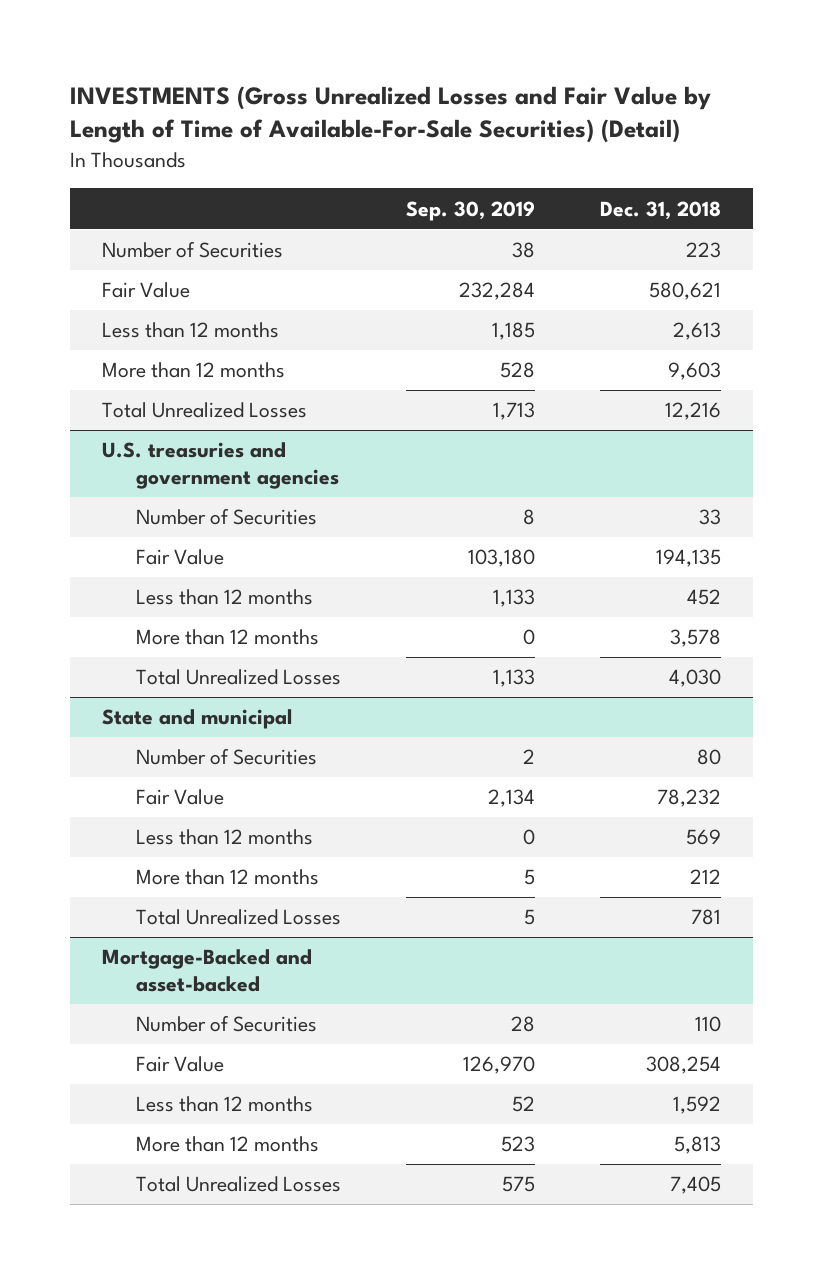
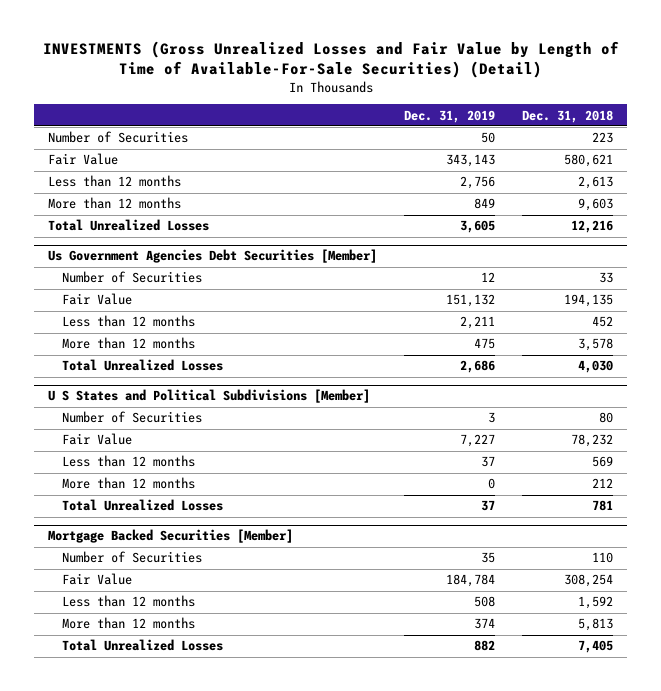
- | Sep. 30, 2019 | Dec. 31, 2018
+ | Dec. 31, 2019 | Dec. 31, 2018
- U.S. treasuries and government agencies
+ Us Government Agencies Debt Securities [Member]
- State and municipal
+ U S States and Political Subdivisions [Member]
- Mortgage-Backed and asset-backed
+ Mortgage Backed Securities [Member]

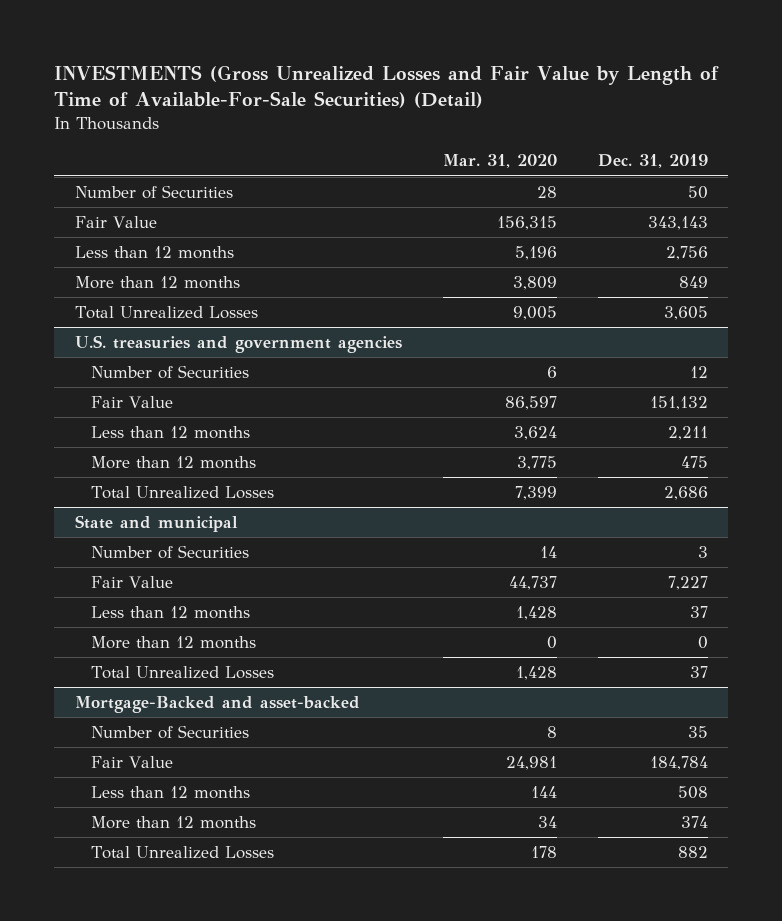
- | Dec. 31, 2019 | Dec. 31, 2018
+ | Mar. 31, 2020 | Dec. 31, 2019
- Us Government Agencies Debt Securities [Member]
+ U.S. treasuries and government agencies
- U S States and Political Subdivisions [Member]
+ State and municipal
- Mortgage Backed Securities [Member]
+ Mortgage-Backed and asset-backed

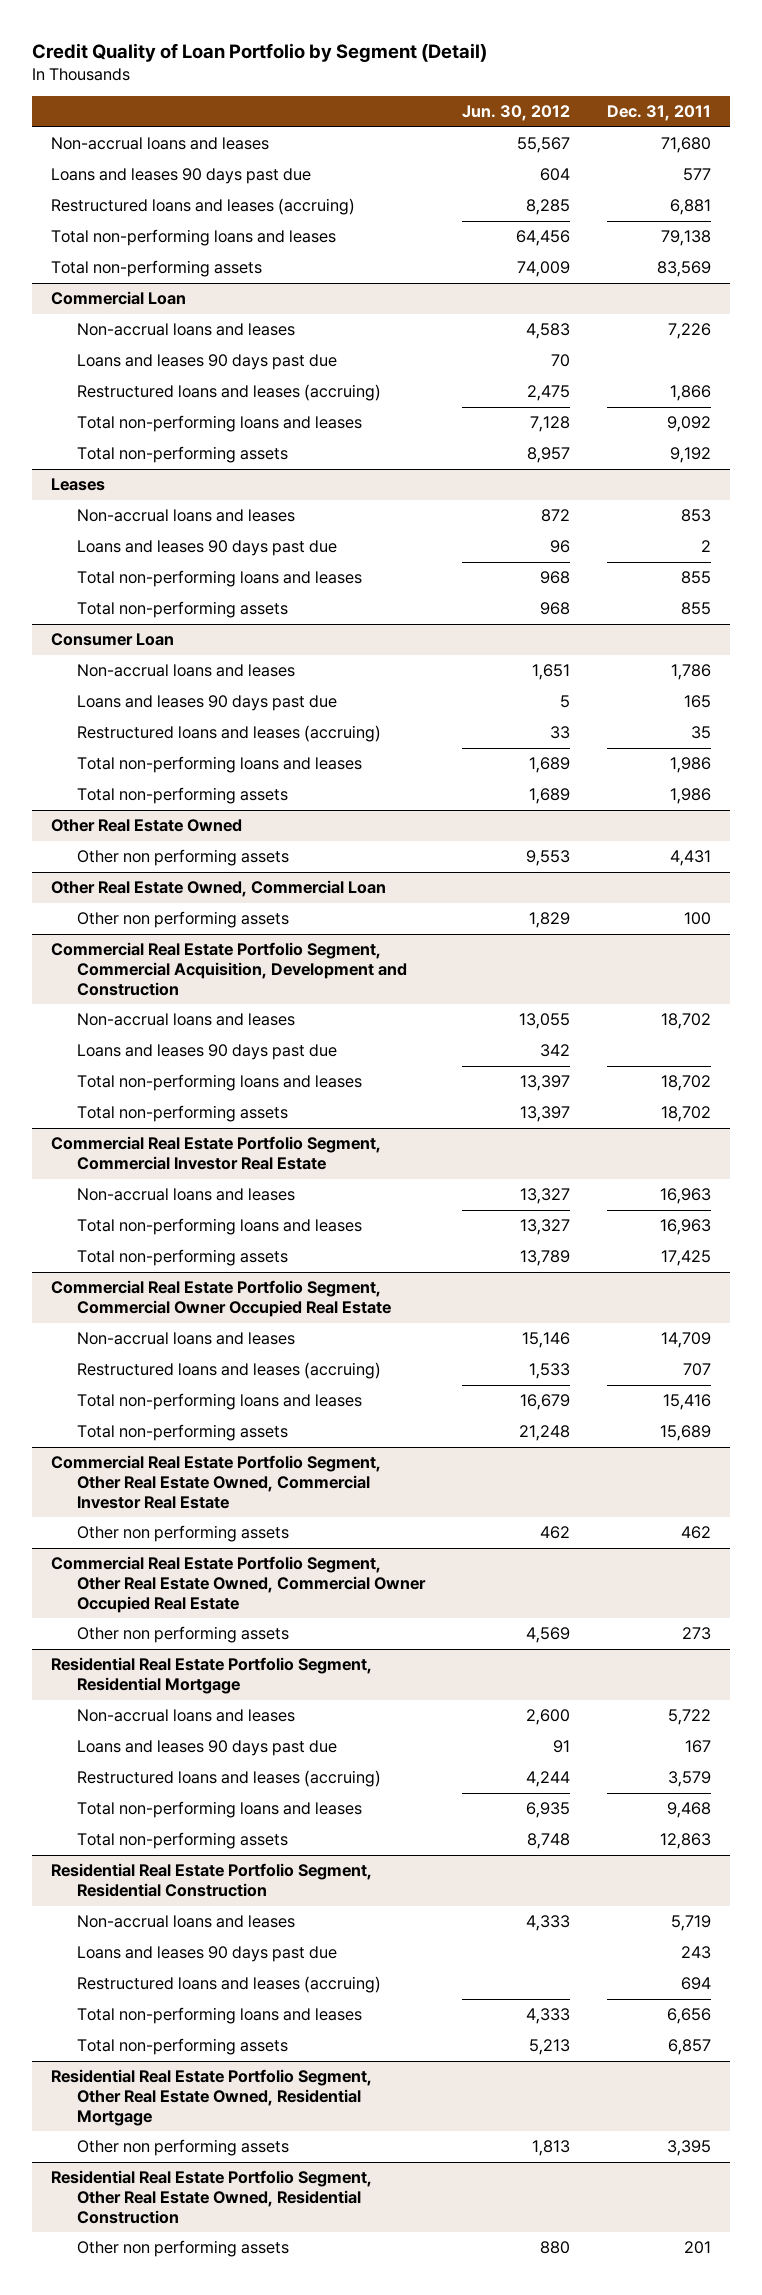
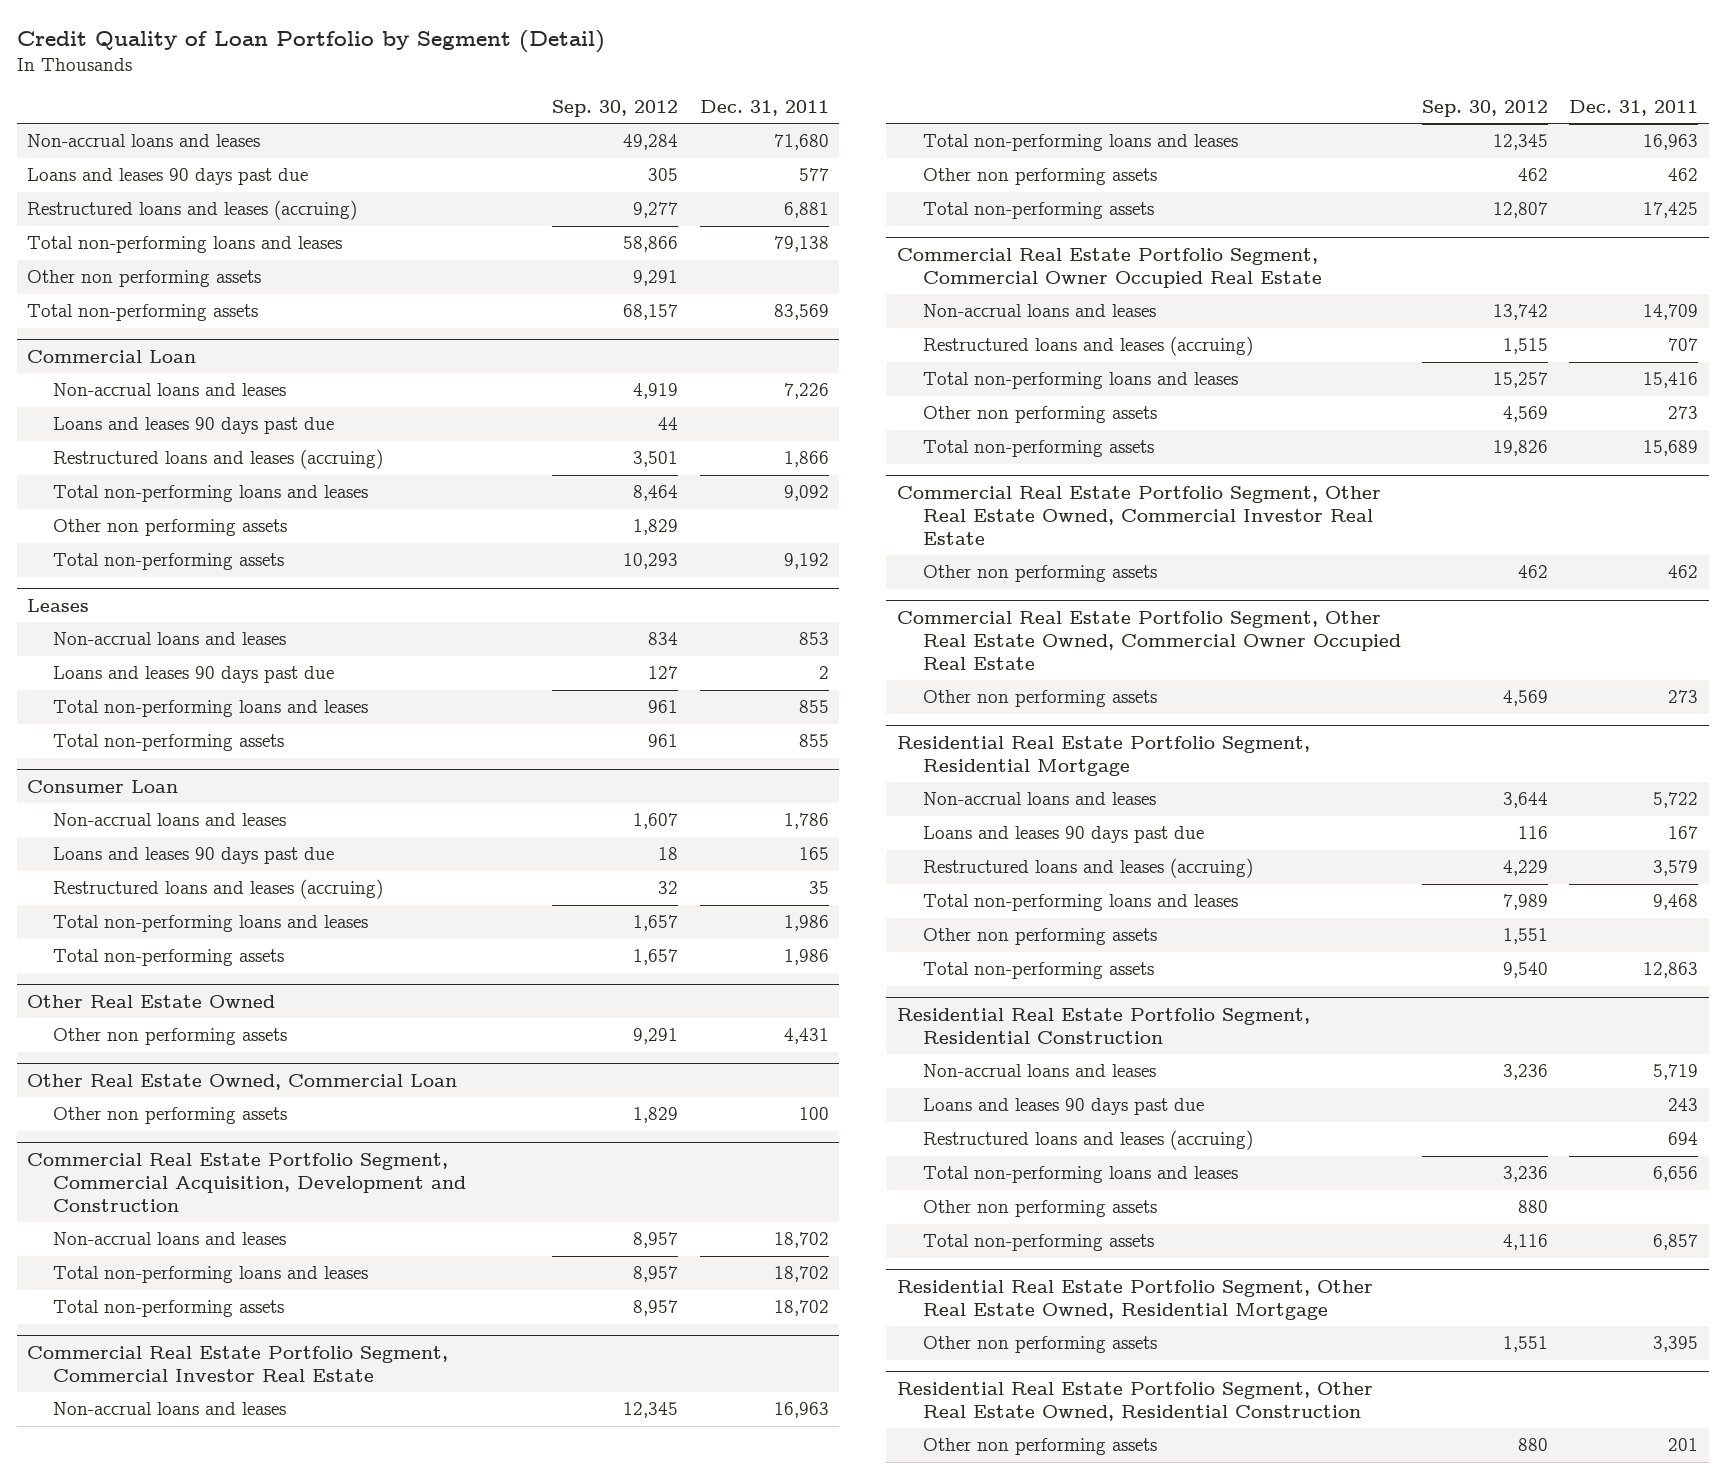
- | Jun. 30, 2012 | Dec. 31, 2011
+ | Sep. 30, 2012 | Dec. 31, 2011
+ Other non performing assets | 9,291 |
@ Commercial Loan
+ Other non performing assets | 1,829 |
@ Commercial Real Estate Portfolio Segment, Commercial Acquisition, Development and Construction
- Loans and leases 90 days past due | 342 |
@ Commercial Real Estate Portfolio Segment, Commercial Investor Real Estate
+ Other non performing assets | 462 | 462
@ Commercial Real Estate Portfolio Segment, Commercial Owner Occupied Real Estate
+ Other non performing assets | 4,569 | 273
@ Residential Real Estate Portfolio Segment, Residential Mortgage
+ Other non performing assets | 1,551 |
@ Residential Real Estate Portfolio Segment, Residential Construction
+ Other non performing assets | 880 |

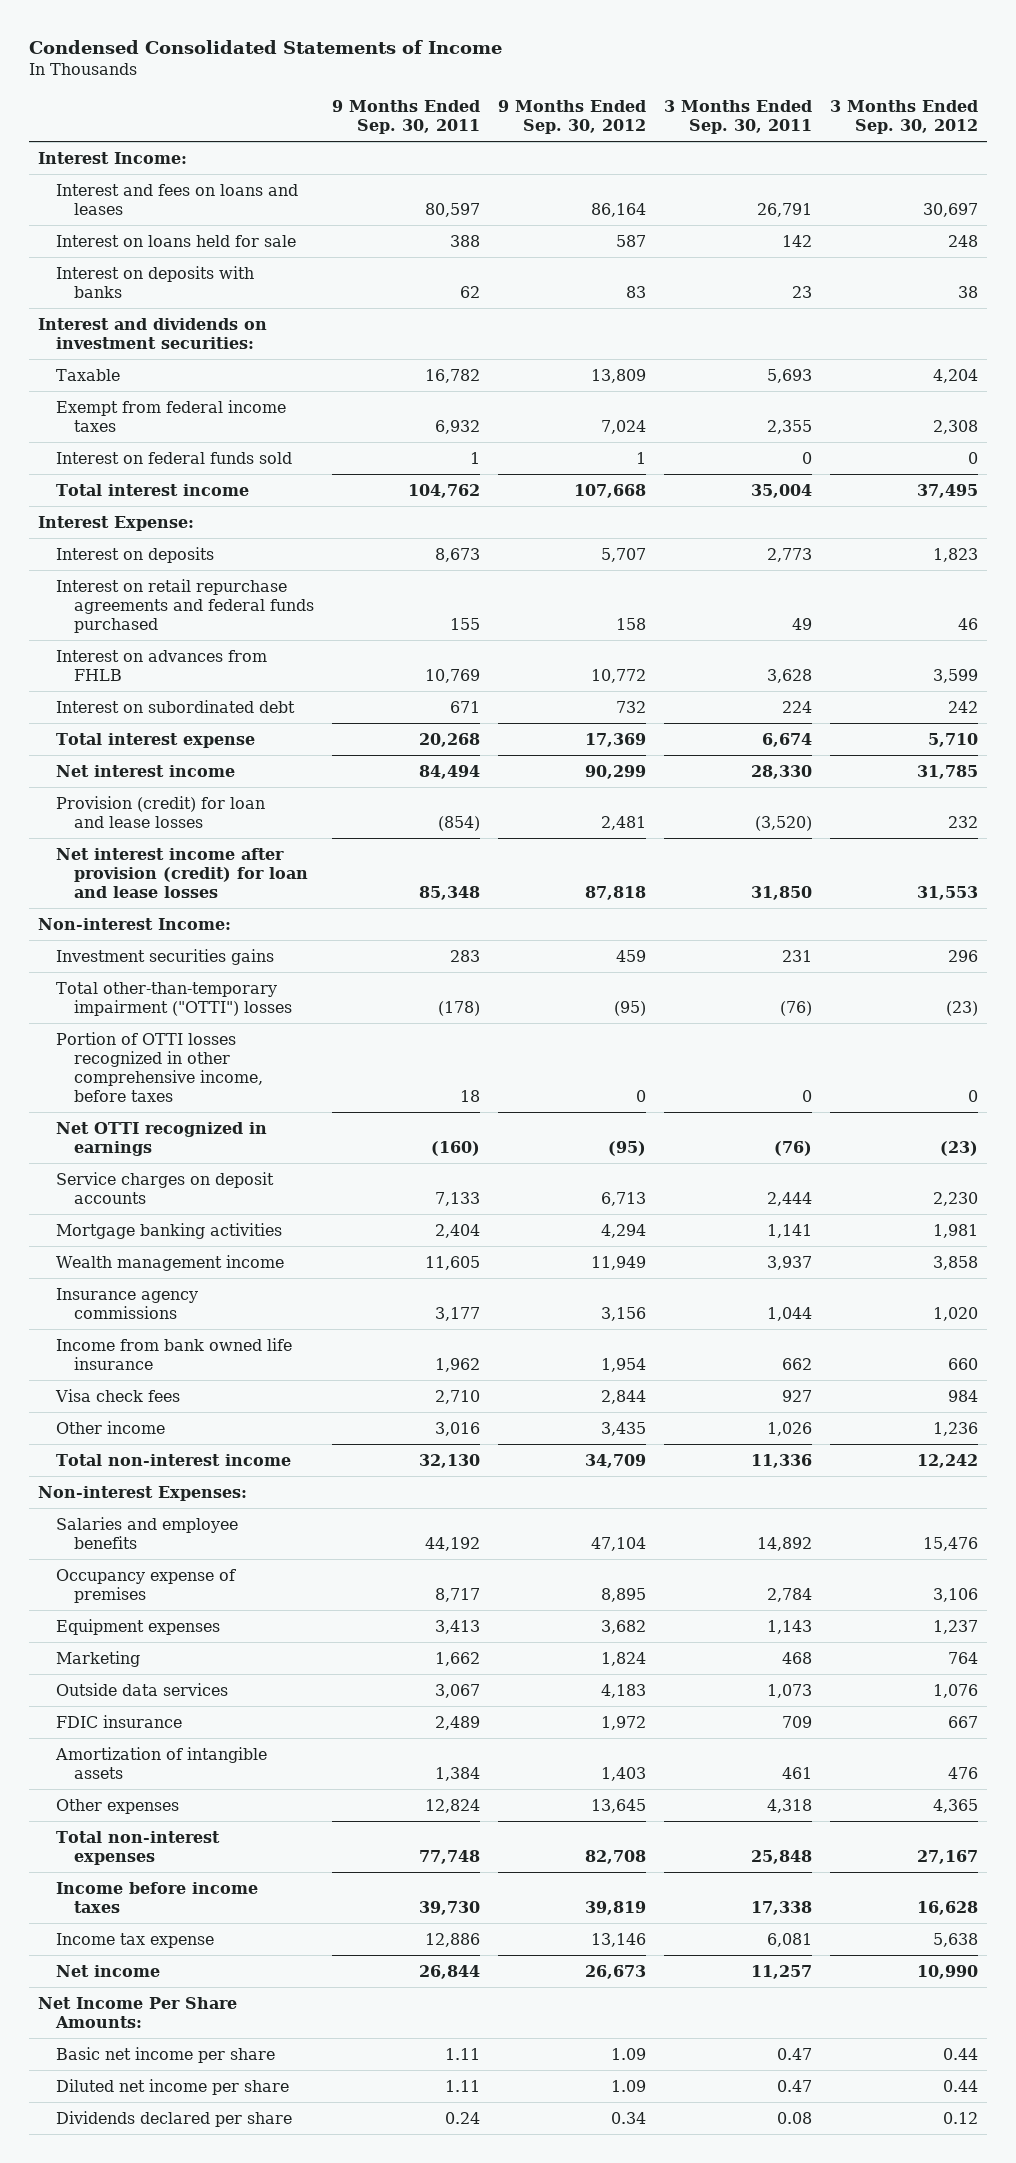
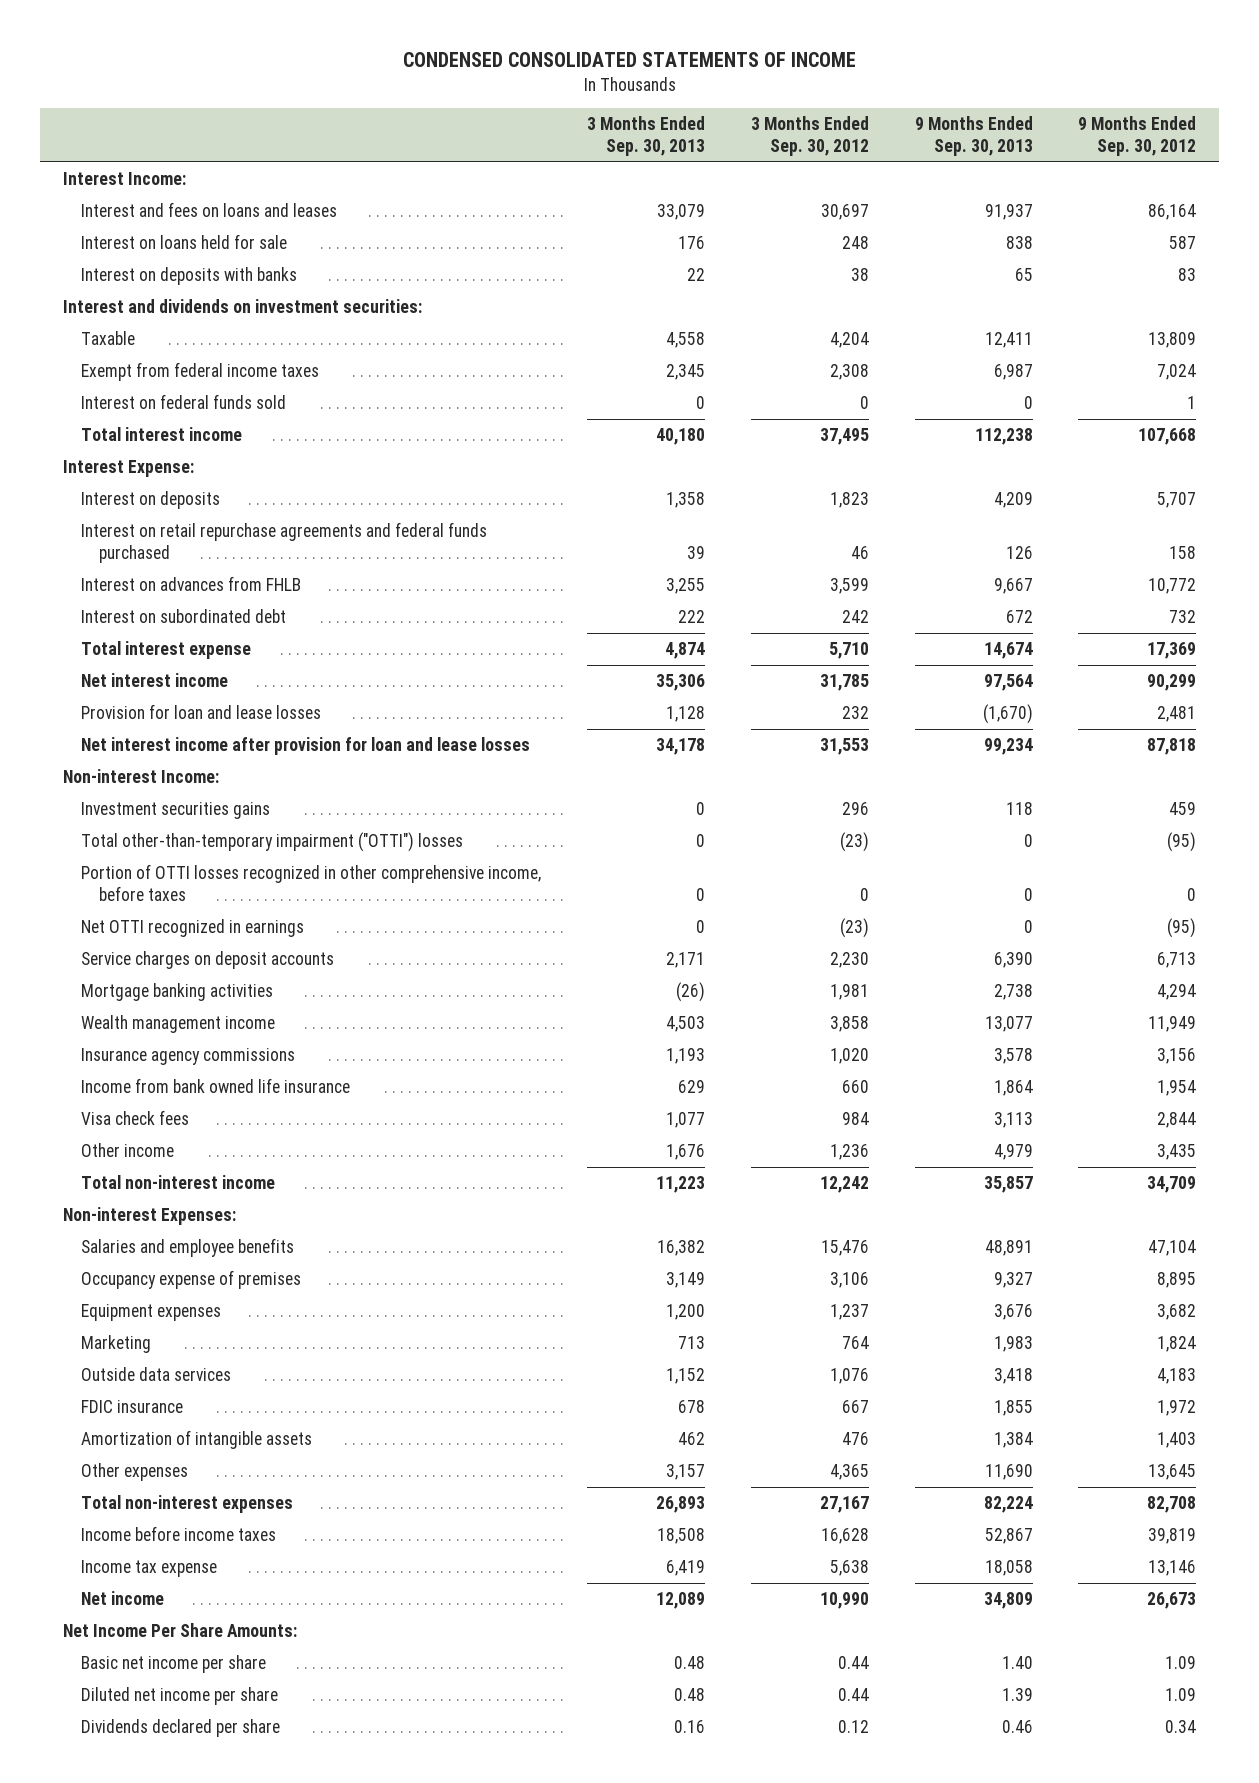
- Condensed Consolidated Statements of Income
+ CONDENSED CONSOLIDATED STATEMENTS OF INCOME
- | 9 Months Ended Sep. 30, 2011 | 9 Months Ended Sep. 30, 2012 | 3 Months Ended Sep. 30, 2011 | 3 Months Ended Sep. 30, 2012
+ | 3 Months Ended Sep. 30, 2013 | 3 Months Ended Sep. 30, 2012 | 9 Months Ended Sep. 30, 2013 | 9 Months Ended Sep. 30, 2012
- Provision (credit) for loan and lease losses | (854) | 2,481 | (3,520) | 232
- Net interest income after provision (credit) for loan and lease losses | 85,348 | 87,818 | 31,850 | 31,553
+ Provision for loan and lease losses | 1,128 | 232 | (1,670) | 2,481
+ Net interest income after provision for loan and lease losses | 34,178 | 31,553 | 99,234 | 87,818

